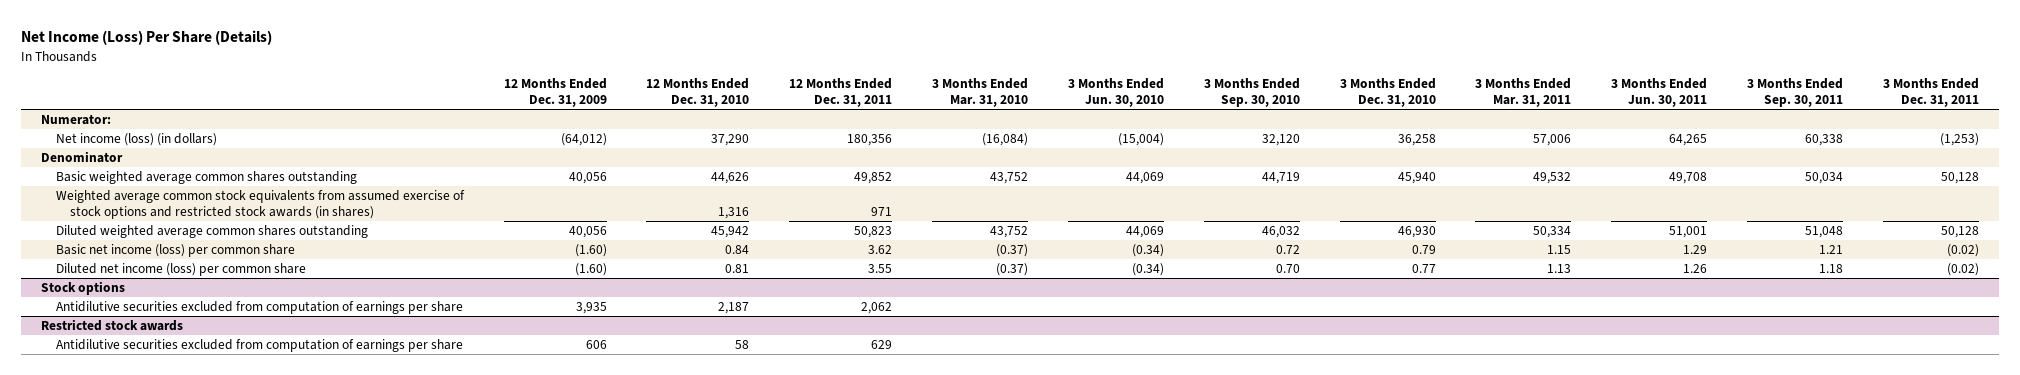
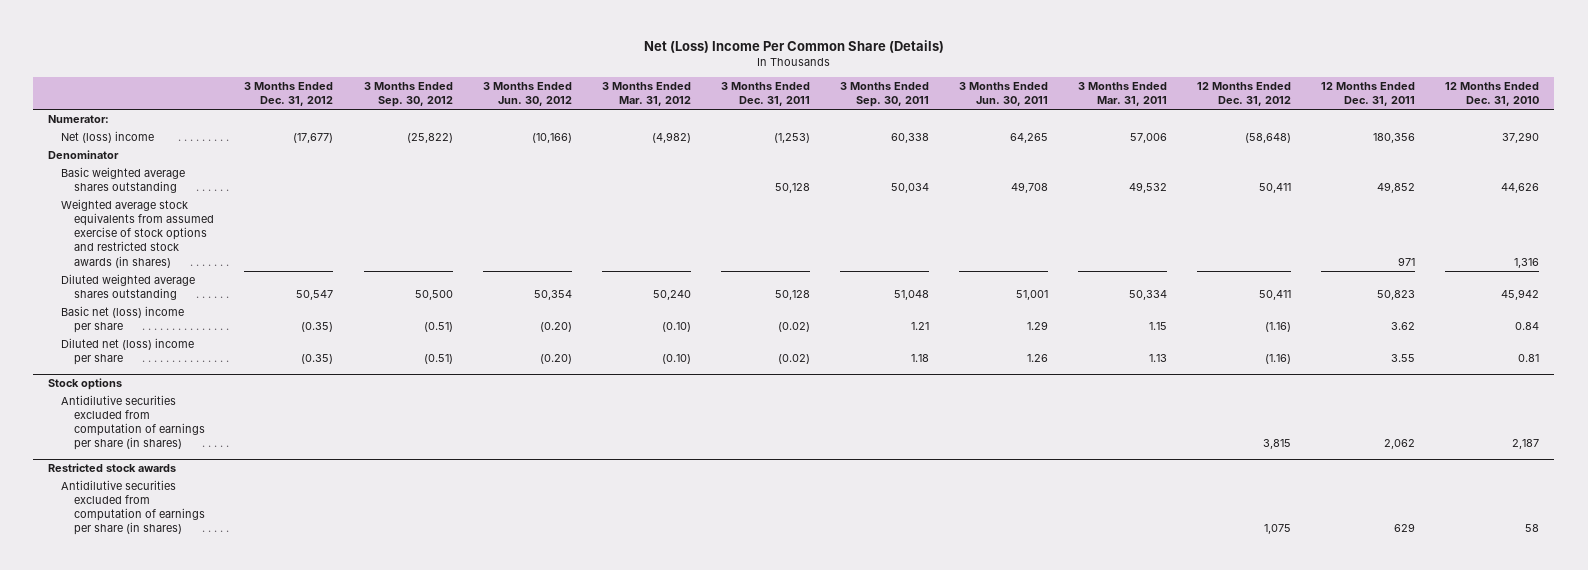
- Net Income (Loss) Per Share (Details)
+ Net (Loss) Income Per Common Share (Details)
- | 12 Months Ended Dec. 31, 2009 | 12 Months Ended Dec. 31, 2010 | 12 Months Ended Dec. 31, 2011 | 3 Months Ended Mar. 31, 2010 | 3 Months Ended Jun. 30, 2010 | 3 Months Ended Sep. 30, 2010 | 3 Months Ended Dec. 31, 2010 | 3 Months Ended Mar. 31, 2011 | 3 Months Ended Jun. 30, 2011 | 3 Months Ended Sep. 30, 2011 | 3 Months Ended Dec. 31, 2011
+ | 3 Months Ended Dec. 31, 2012 | 3 Months Ended Sep. 30, 2012 | 3 Months Ended Jun. 30, 2012 | 3 Months Ended Mar. 31, 2012 | 3 Months Ended Dec. 31, 2011 | 3 Months Ended Sep. 30, 2011 | 3 Months Ended Jun. 30, 2011 | 3 Months Ended Mar. 31, 2011 | 12 Months Ended Dec. 31, 2012 | 12 Months Ended Dec. 31, 2011 | 12 Months Ended Dec. 31, 2010
- Net income (loss) (in dollars) | (64,012) | 37,290 | 180,356 | (16,084) | (15,004) | 32,120 | 36,258 | 57,006 | 64,265 | 60,338 | (1,253)
+ Net (loss) income | (17,677) | (25,822) | (10,166) | (4,982) | (1,253) | 60,338 | 64,265 | 57,006 | (58,648) | 180,356 | 37,290
- Basic weighted average common shares outstanding | 40,056 | 44,626 | 49,852 | 43,752 | 44,069 | 44,719 | 45,940 | 49,532 | 49,708 | 50,034 | 50,128
- Weighted average common stock equivalents from assumed exercise of stock options and restricted stock awards (in shares) | | 1,316 | 971 | | | | | | | |
- Diluted weighted average common shares outstanding | 40,056 | 45,942 | 50,823 | 43,752 | 44,069 | 46,032 | 46,930 | 50,334 | 51,001 | 51,048 | 50,128
- Basic net income (loss) per common share | (1.60) | 0.84 | 3.62 | (0.37) | (0.34) | 0.72 | 0.79 | 1.15 | 1.29 | 1.21 | (0.02)
- Diluted net income (loss) per common share | (1.60) | 0.81 | 3.55 | (0.37) | (0.34) | 0.70 | 0.77 | 1.13 | 1.26 | 1.18 | (0.02)
+ Basic weighted average shares outstanding | | | | | 50,128 | 50,034 | 49,708 | 49,532 | 50,411 | 49,852 | 44,626
+ Weighted average stock equivalents from assumed exercise of stock options and restricted stock awards (in shares) | | | | | | | | | | 971 | 1,316
+ Diluted weighted average shares outstanding | 50,547 | 50,500 | 50,354 | 50,240 | 50,128 | 51,048 | 51,001 | 50,334 | 50,411 | 50,823 | 45,942
+ Basic net (loss) income per share | (0.35) | (0.51) | (0.20) | (0.10) | (0.02) | 1.21 | 1.29 | 1.15 | (1.16) | 3.62 | 0.84
+ Diluted net (loss) income per share | (0.35) | (0.51) | (0.20) | (0.10) | (0.02) | 1.18 | 1.26 | 1.13 | (1.16) | 3.55 | 0.81
@ Stock options
- Antidilutive securities excluded from computation of earnings per share | 3,935 | 2,187 | 2,062 | | | | | | | |
+ Antidilutive securities excluded from computation of earnings per share (in shares) | | | | | | | | | 3,815 | 2,062 | 2,187
@ Restricted stock awards
- Antidilutive securities excluded from computation of earnings per share | 606 | 58 | 629 | | | | | | | |
+ Antidilutive securities excluded from computation of earnings per share (in shares) | | | | | | | | | 1,075 | 629 | 58

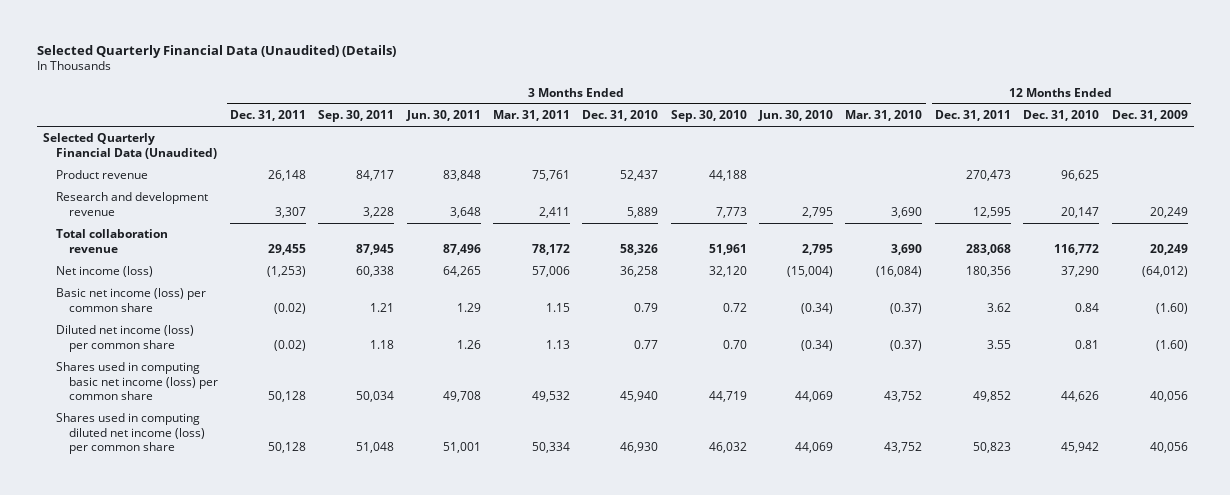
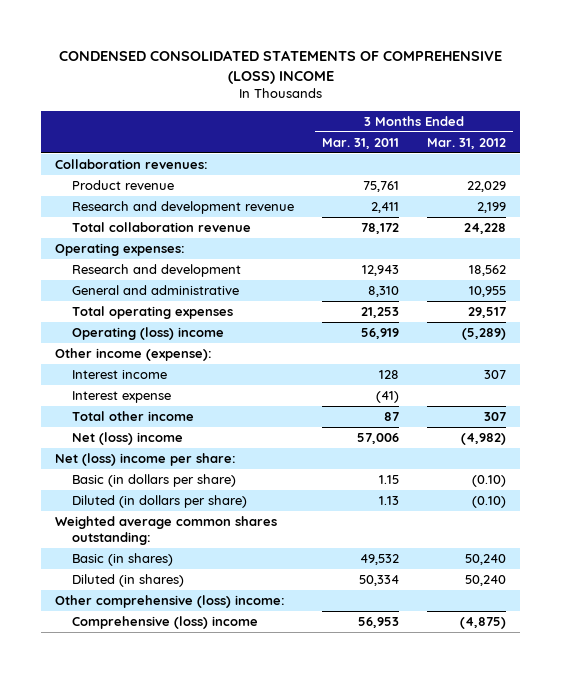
- Selected Quarterly Financial Data (Unaudited) (Details)
+ CONDENSED CONSOLIDATED STATEMENTS OF COMPREHENSIVE (LOSS) INCOME
- | 3 Months Ended Dec. 31, 2011 | 3 Months Ended Sep. 30, 2011 | 3 Months Ended Jun. 30, 2011 | 3 Months Ended Mar. 31, 2011 | 3 Months Ended Dec. 31, 2010 | 3 Months Ended Sep. 30, 2010 | 3 Months Ended Jun. 30, 2010 | 3 Months Ended Mar. 31, 2010 | 12 Months Ended Dec. 31, 2011 | 12 Months Ended Dec. 31, 2010 | 12 Months Ended Dec. 31, 2009
+ | 3 Months Ended Mar. 31, 2011 | 3 Months Ended Mar. 31, 2012
- Selected Quarterly Financial Data (Unaudited)
+ Collaboration revenues:
- Net income (loss) | (1,253) | 60,338 | 64,265 | 57,006 | 36,258 | 32,120 | (15,004) | (16,084) | 180,356 | 37,290 | (64,012)
- Basic net income (loss) per common share | (0.02) | 1.21 | 1.29 | 1.15 | 0.79 | 0.72 | (0.34) | (0.37) | 3.62 | 0.84 | (1.60)
- Diluted net income (loss) per common share | (0.02) | 1.18 | 1.26 | 1.13 | 0.77 | 0.70 | (0.34) | (0.37) | 3.55 | 0.81 | (1.60)
- Shares used in computing basic net income (loss) per common share | 50,128 | 50,034 | 49,708 | 49,532 | 45,940 | 44,719 | 44,069 | 43,752 | 49,852 | 44,626 | 40,056
- Shares used in computing diluted net income (loss) per common share | 50,128 | 51,048 | 51,001 | 50,334 | 46,930 | 46,032 | 44,069 | 43,752 | 50,823 | 45,942 | 40,056
+ Operating expenses:
+ Research and development | 12,943 | 18,562
+ General and administrative | 8,310 | 10,955
+ Total operating expenses | 21,253 | 29,517
+ Operating (loss) income | 56,919 | (5,289)
+ Other income (expense):
+ Interest income | 128 | 307
+ Interest expense | (41) |
+ Total other income | 87 | 307
+ Net (loss) income | 57,006 | (4,982)
+ Net (loss) income per share:
+ Basic (in dollars per share) | 1.15 | (0.10)
+ Diluted (in dollars per share) | 1.13 | (0.10)
+ Weighted average common shares outstanding:
+ Basic (in shares) | 49,532 | 50,240
+ Diluted (in shares) | 50,334 | 50,240
+ Other comprehensive (loss) income:
+ Comprehensive (loss) income | 56,953 | (4,875)

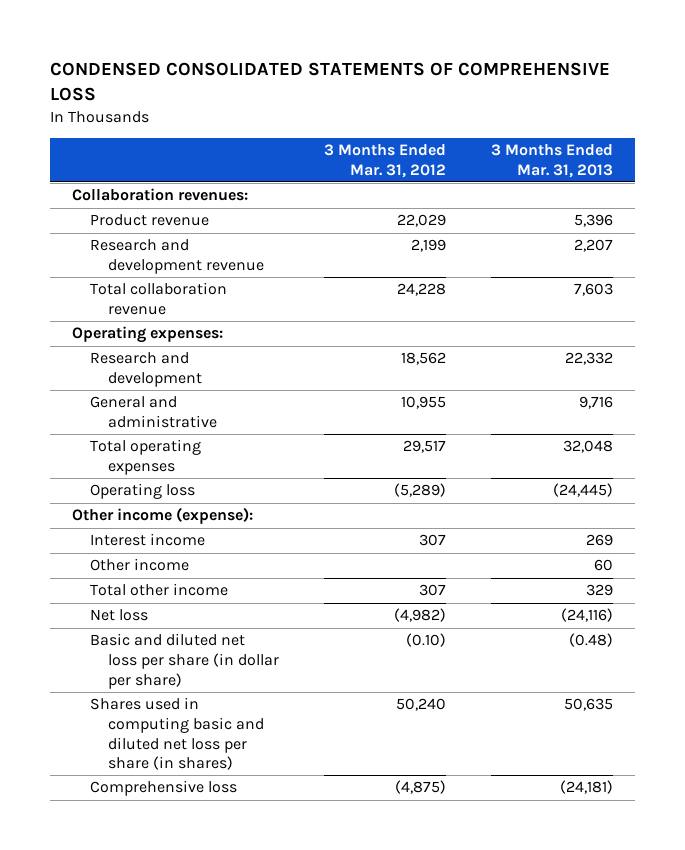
- CONDENSED CONSOLIDATED STATEMENTS OF COMPREHENSIVE (LOSS) INCOME
+ CONDENSED CONSOLIDATED STATEMENTS OF COMPREHENSIVE LOSS
- | 3 Months Ended Mar. 31, 2011 | 3 Months Ended Mar. 31, 2012
+ | 3 Months Ended Mar. 31, 2012 | 3 Months Ended Mar. 31, 2013
- Operating (loss) income | 56,919 | (5,289)
+ Operating loss | (5,289) | (24,445)
- Interest expense | (41) |
+ Other income | | 60
- Net (loss) income | 57,006 | (4,982)
- Net (loss) income per share:
- Basic (in dollars per share) | 1.15 | (0.10)
- Diluted (in dollars per share) | 1.13 | (0.10)
- Weighted average common shares outstanding:
- Basic (in shares) | 49,532 | 50,240
- Diluted (in shares) | 50,334 | 50,240
- Other comprehensive (loss) income:
- Comprehensive (loss) income | 56,953 | (4,875)
+ Net loss | (4,982) | (24,116)
+ Basic and diluted net loss per share (in dollar per share) | (0.10) | (0.48)
+ Shares used in computing basic and diluted net loss per share (in shares) | 50,240 | 50,635
+ Comprehensive loss | (4,875) | (24,181)

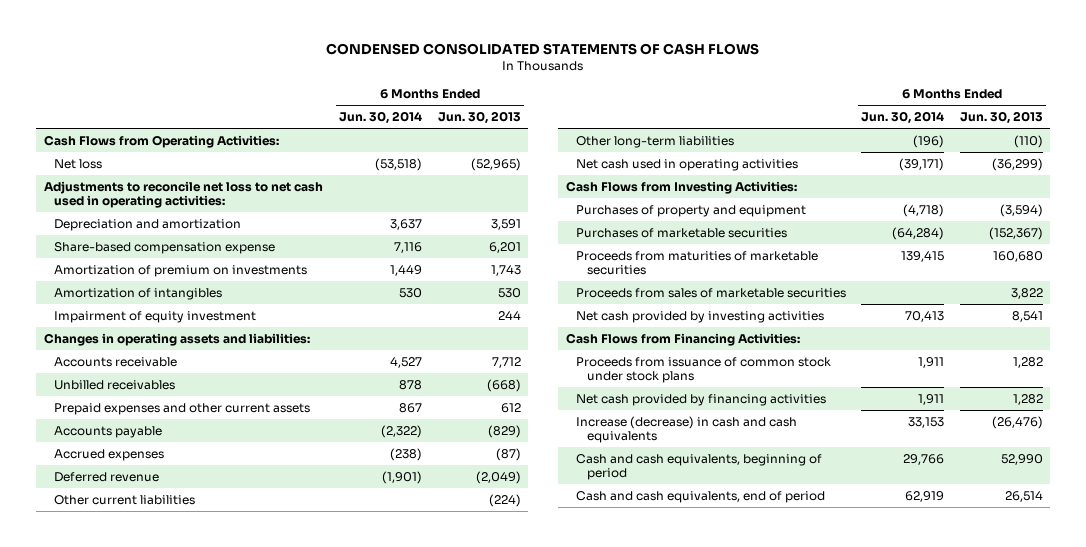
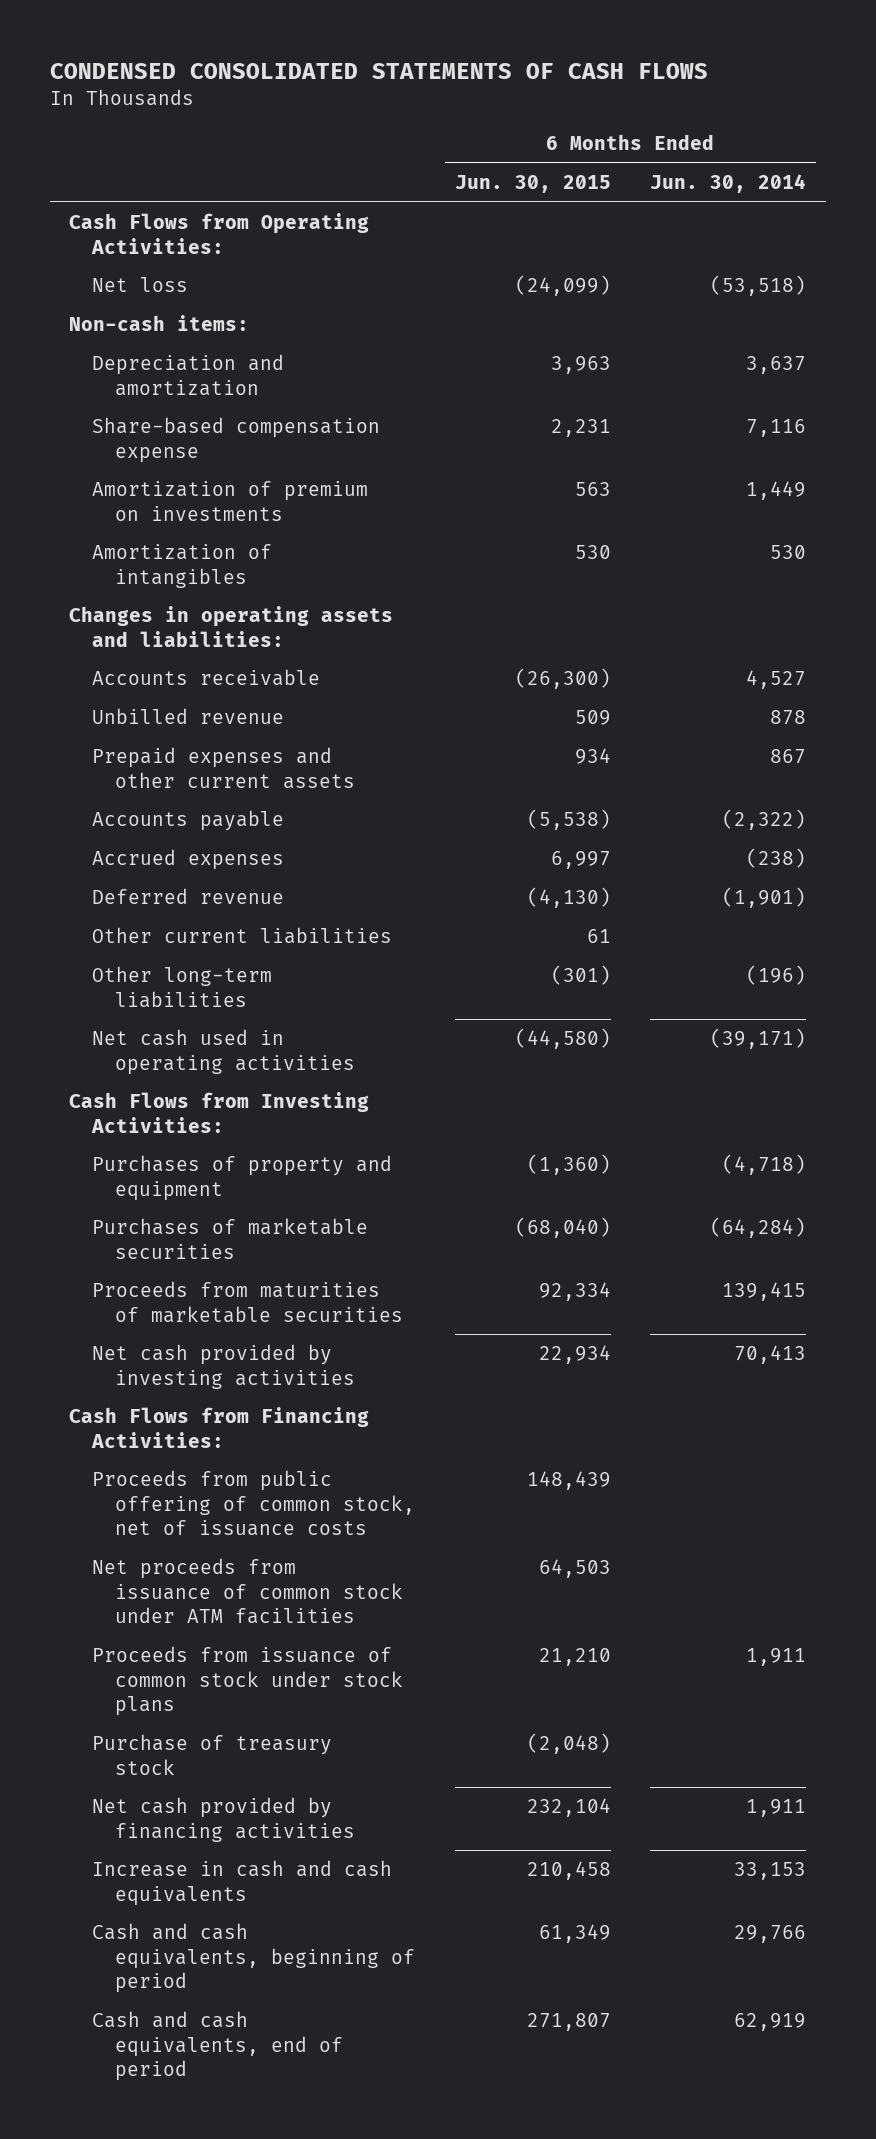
- | 6 Months Ended Jun. 30, 2014 | 6 Months Ended Jun. 30, 2013
+ | 6 Months Ended Jun. 30, 2015 | 6 Months Ended Jun. 30, 2014
- Adjustments to reconcile net loss to net cash used in operating activities:
+ Non-cash items:
- Impairment of equity investment | | 244
- Unbilled receivables | 878 | (668)
+ Unbilled revenue | 509 | 878
- Proceeds from sales of marketable securities | | 3,822
+ Proceeds from public offering of common stock, net of issuance costs | 148,439 |
+ Net proceeds from issuance of common stock under ATM facilities | 64,503 |
+ Purchase of treasury stock | (2,048) |
- Increase (decrease) in cash and cash equivalents | 33,153 | (26,476)
+ Increase in cash and cash equivalents | 210,458 | 33,153

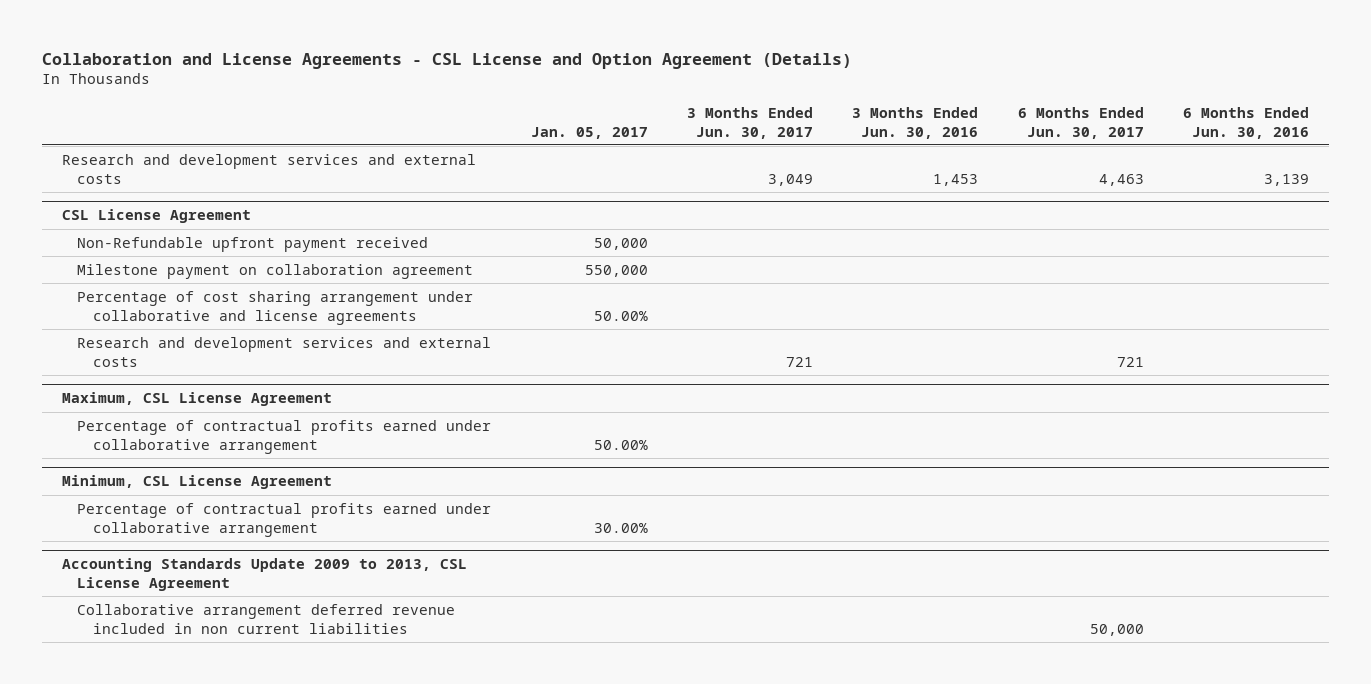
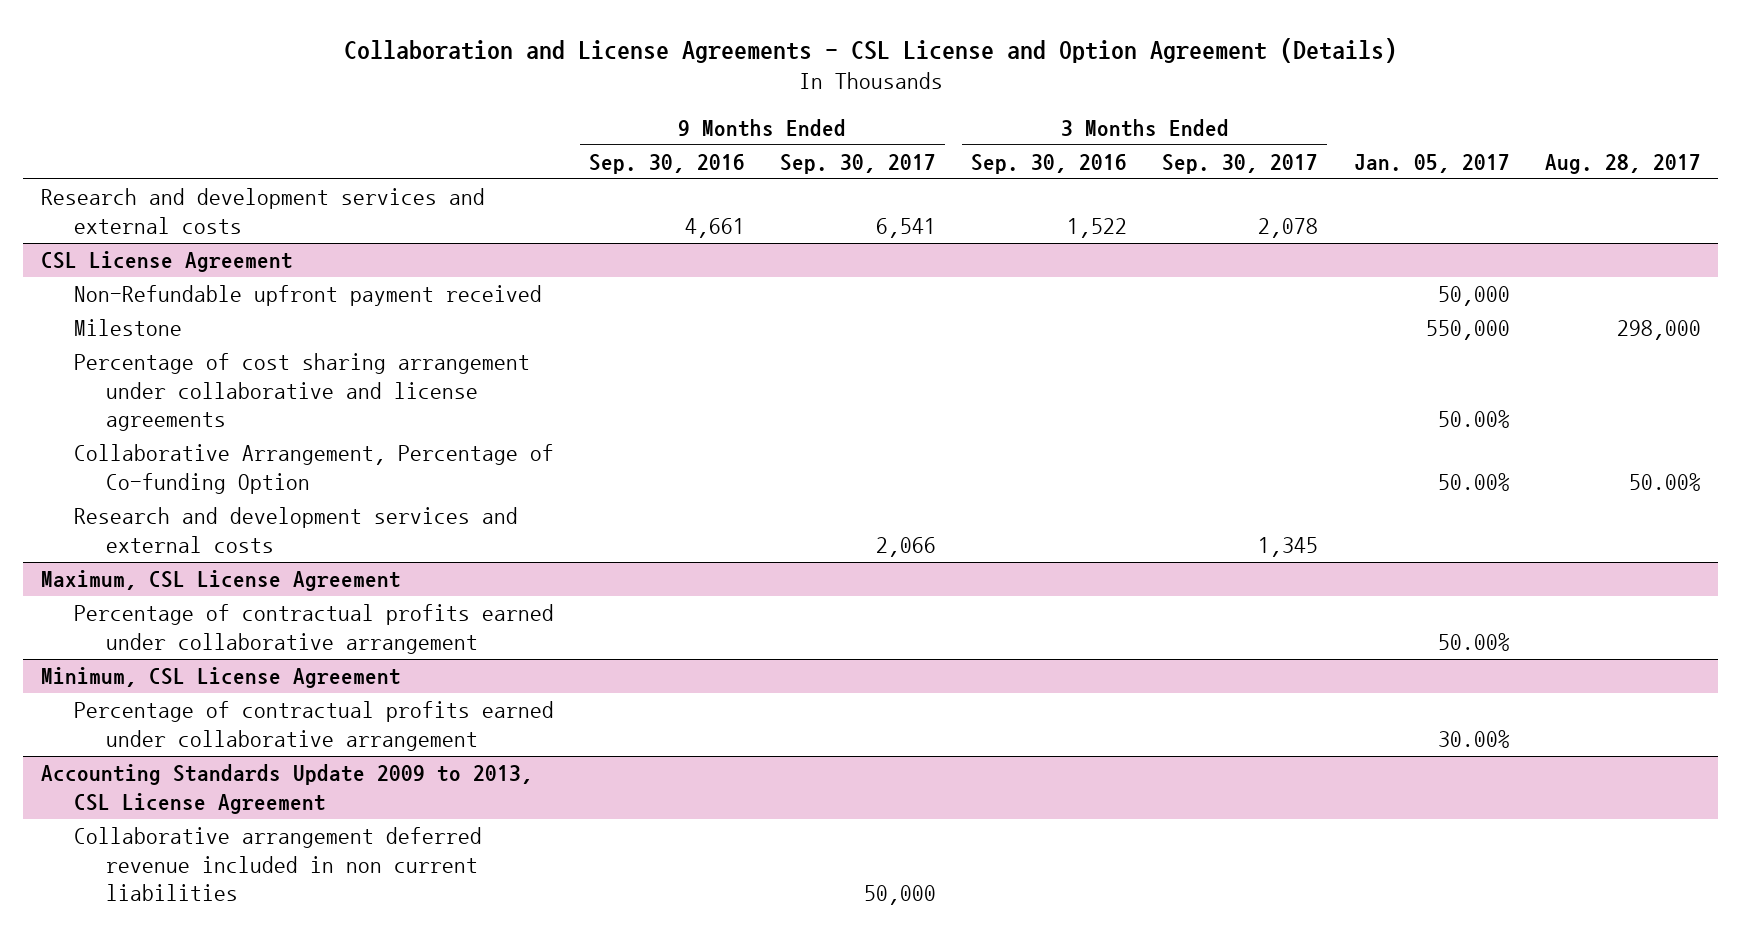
- | Jan. 05, 2017 | 3 Months Ended Jun. 30, 2017 | 3 Months Ended Jun. 30, 2016 | 6 Months Ended Jun. 30, 2017 | 6 Months Ended Jun. 30, 2016
+ | 9 Months Ended Sep. 30, 2016 | 9 Months Ended Sep. 30, 2017 | 3 Months Ended Sep. 30, 2016 | 3 Months Ended Sep. 30, 2017 | Jan. 05, 2017 | Aug. 28, 2017
@ CSL License Agreement
- Milestone payment on collaboration agreement | 550,000 | | | |
+ Milestone | | | | | 550,000 | 298,000
+ Collaborative Arrangement, Percentage of Co-funding Option | | | | | 50.00% | 50.00%

